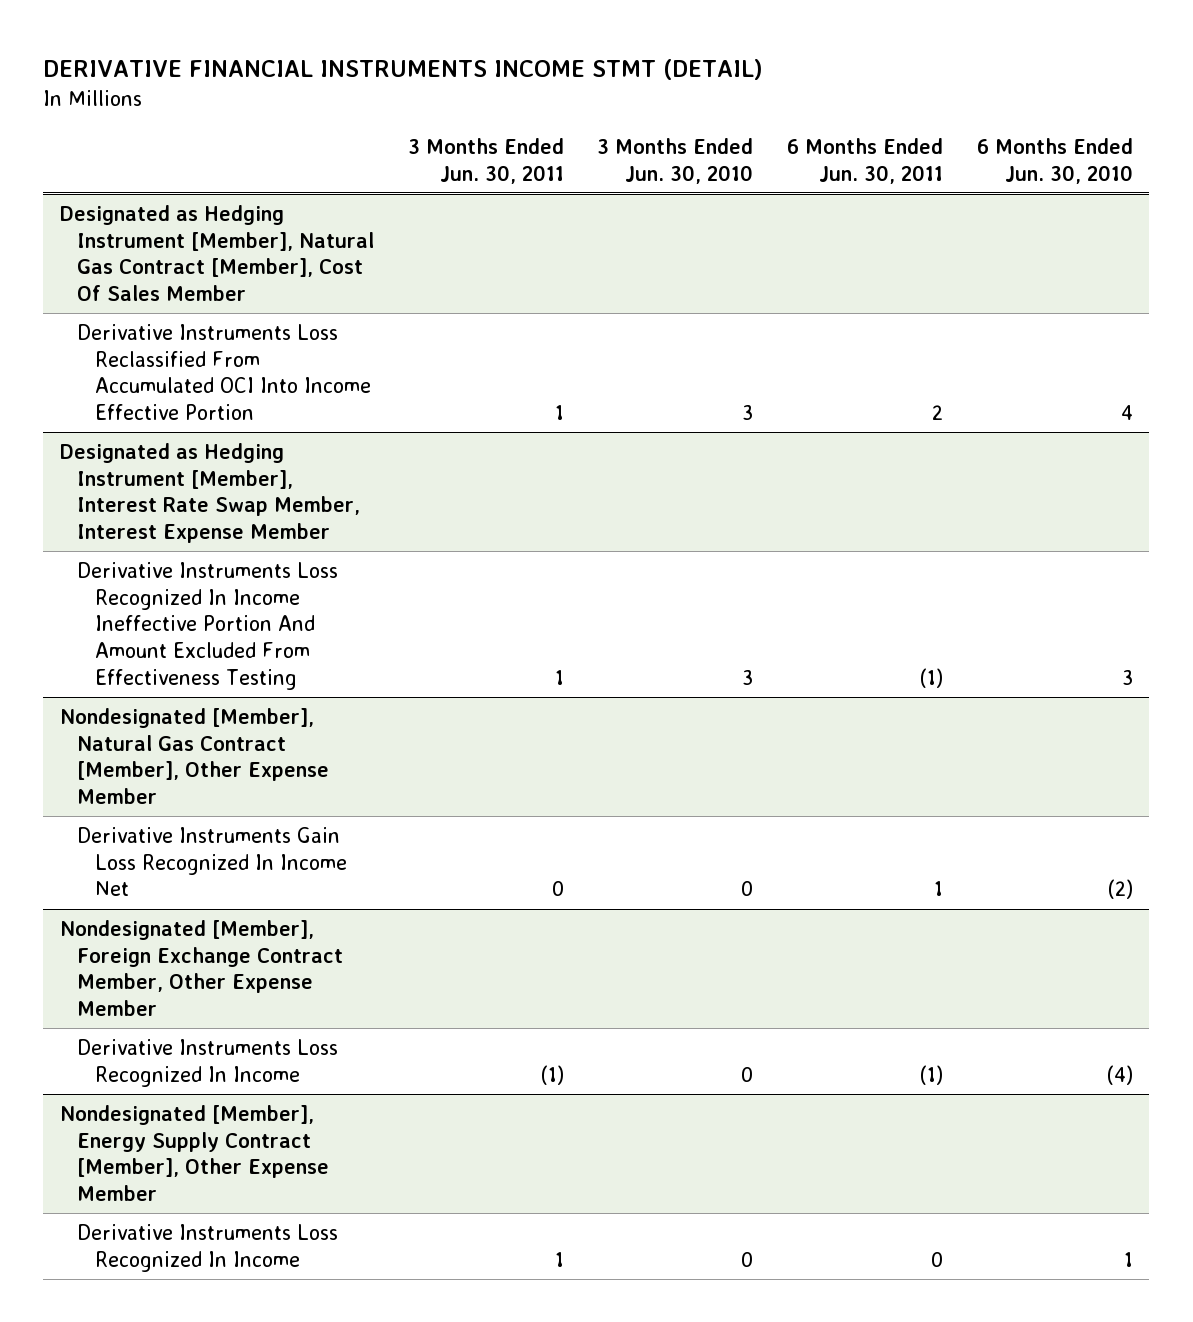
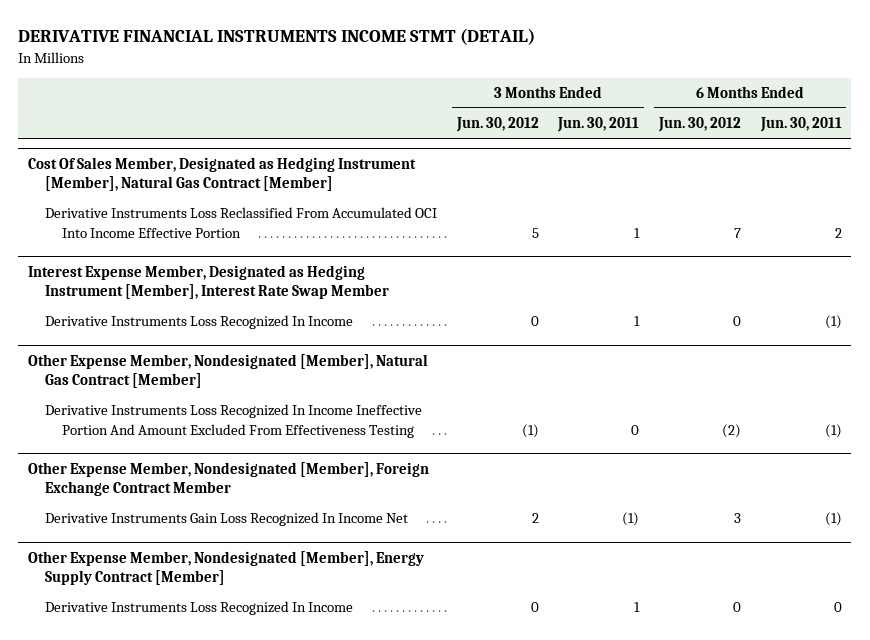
- | 3 Months Ended Jun. 30, 2011 | 3 Months Ended Jun. 30, 2010 | 6 Months Ended Jun. 30, 2011 | 6 Months Ended Jun. 30, 2010
+ | 3 Months Ended Jun. 30, 2012 | 3 Months Ended Jun. 30, 2011 | 6 Months Ended Jun. 30, 2012 | 6 Months Ended Jun. 30, 2011
- Designated as Hedging Instrument [Member], Natural Gas Contract [Member], Cost Of Sales Member
+ Cost Of Sales Member, Designated as Hedging Instrument [Member], Natural Gas Contract [Member]
- Designated as Hedging Instrument [Member], Interest Rate Swap Member, Interest Expense Member
- Derivative Instruments Loss Recognized In Income Ineffective Portion And Amount Excluded From Effectiveness Testing | 1 | 3 | (1) | 3
- Nondesignated [Member], Natural Gas Contract [Member], Other Expense Member
- Derivative Instruments Gain Loss Recognized In Income Net | 0 | 0 | 1 | (2)
- Nondesignated [Member], Foreign Exchange Contract Member, Other Expense Member
- Derivative Instruments Loss Recognized In Income | (1) | 0 | (1) | (4)
- Nondesignated [Member], Energy Supply Contract [Member], Other Expense Member
+ Interest Expense Member, Designated as Hedging Instrument [Member], Interest Rate Swap Member
+ Derivative Instruments Loss Recognized In Income | 0 | 1 | 0 | (1)
+ Other Expense Member, Nondesignated [Member], Natural Gas Contract [Member]
+ Derivative Instruments Loss Recognized In Income Ineffective Portion And Amount Excluded From Effectiveness Testing | (1) | 0 | (2) | (1)
+ Other Expense Member, Nondesignated [Member], Foreign Exchange Contract Member
+ Derivative Instruments Gain Loss Recognized In Income Net | 2 | (1) | 3 | (1)
+ Other Expense Member, Nondesignated [Member], Energy Supply Contract [Member]

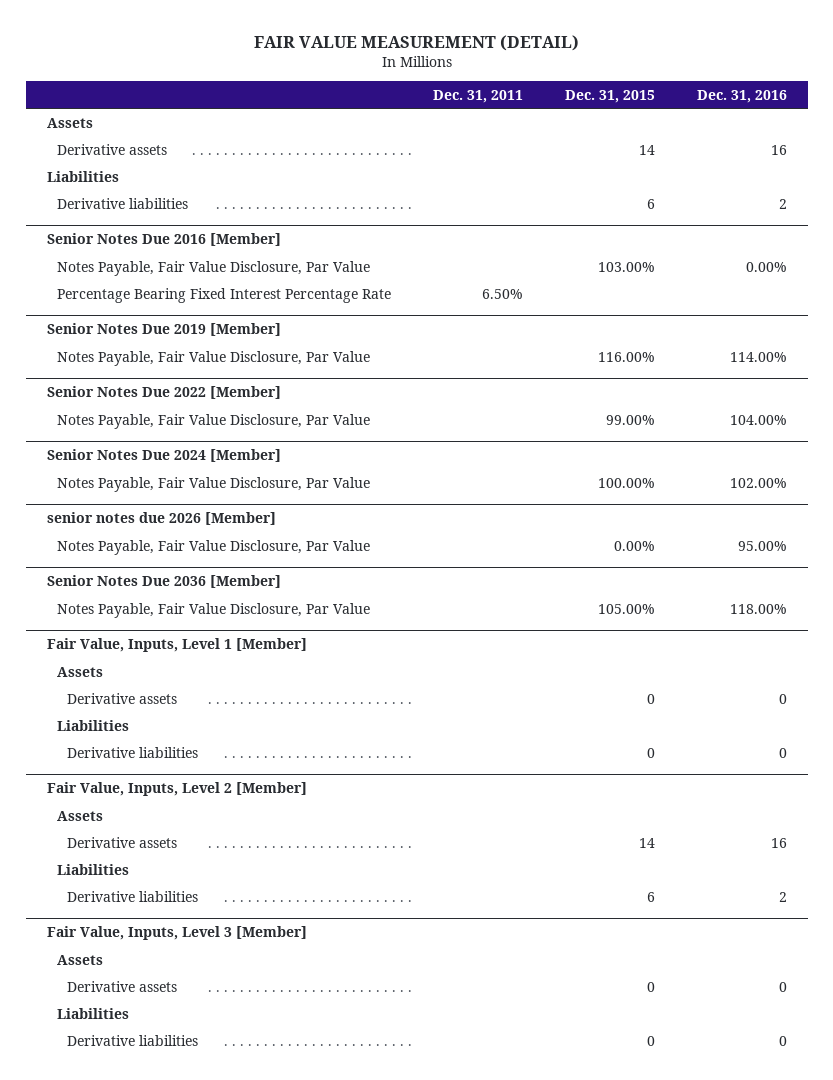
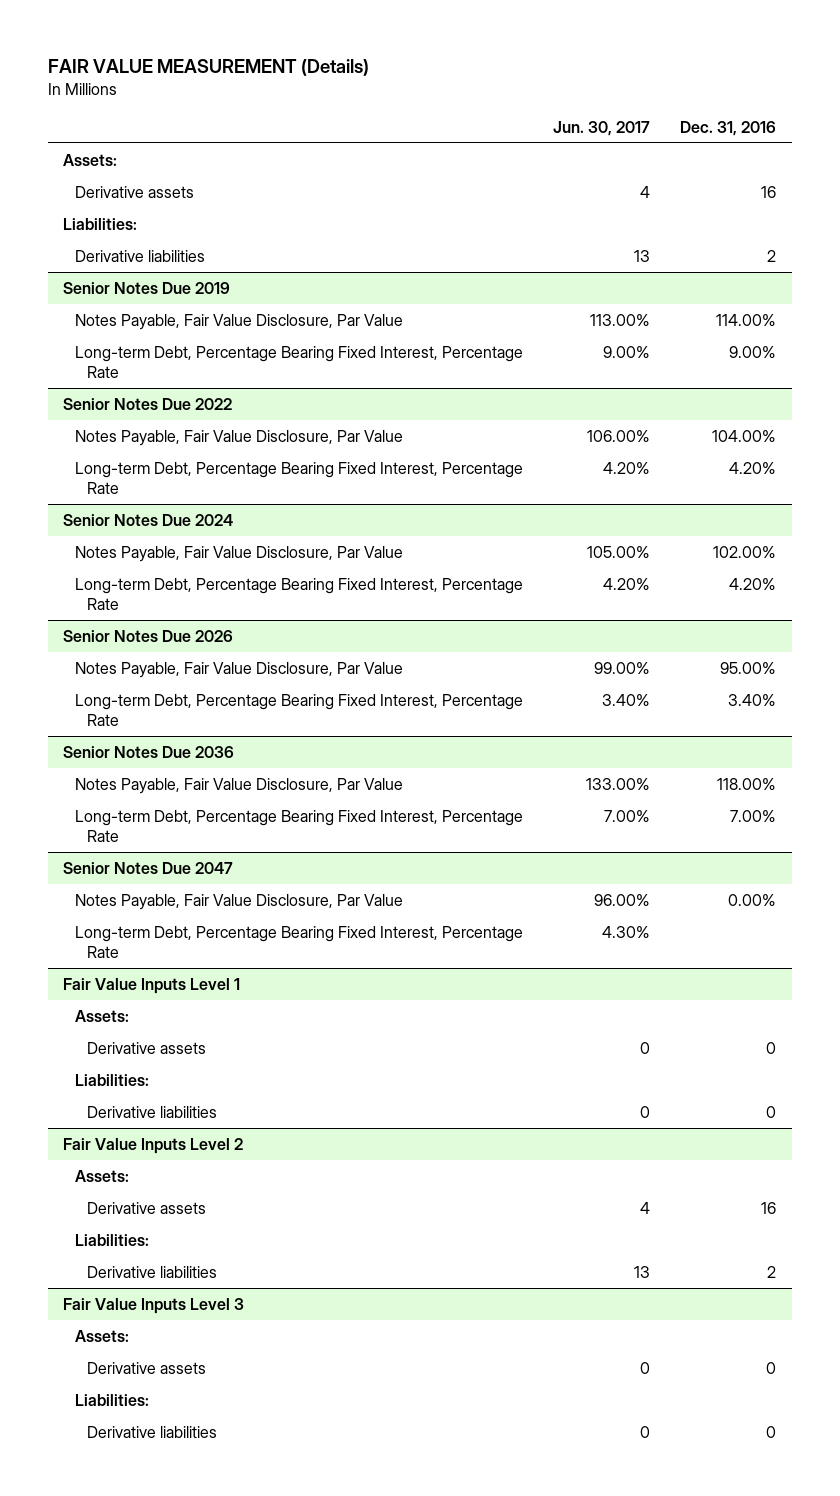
- FAIR VALUE MEASUREMENT (DETAIL)
+ FAIR VALUE MEASUREMENT (Details)
- | Dec. 31, 2011 | Dec. 31, 2015 | Dec. 31, 2016
+ | Jun. 30, 2017 | Dec. 31, 2016
- Assets
+ Assets:
- Liabilities
+ Liabilities:
- Senior Notes Due 2016 [Member]
- Notes Payable, Fair Value Disclosure, Par Value | | 103.00% | 0.00%
- Percentage Bearing Fixed Interest Percentage Rate | 6.50% | |
- Senior Notes Due 2019 [Member]
+ Senior Notes Due 2019
- Senior Notes Due 2022 [Member]
+ Long-term Debt, Percentage Bearing Fixed Interest, Percentage Rate | 9.00% | 9.00%
+ Senior Notes Due 2022
- Senior Notes Due 2024 [Member]
+ Long-term Debt, Percentage Bearing Fixed Interest, Percentage Rate | 4.20% | 4.20%
+ Senior Notes Due 2024
- senior notes due 2026 [Member]
+ Long-term Debt, Percentage Bearing Fixed Interest, Percentage Rate | 4.20% | 4.20%
+ Senior Notes Due 2026
- Senior Notes Due 2036 [Member]
+ Long-term Debt, Percentage Bearing Fixed Interest, Percentage Rate | 3.40% | 3.40%
+ Senior Notes Due 2036
- Fair Value, Inputs, Level 1 [Member]
- Assets
+ Long-term Debt, Percentage Bearing Fixed Interest, Percentage Rate | 7.00% | 7.00%
+ Senior Notes Due 2047
+ Notes Payable, Fair Value Disclosure, Par Value | 96.00% | 0.00%
+ Long-term Debt, Percentage Bearing Fixed Interest, Percentage Rate | 4.30% |
+ Fair Value Inputs Level 1
+ Assets:
- Liabilities
+ Liabilities:
- Fair Value, Inputs, Level 2 [Member]
- Assets
+ Fair Value Inputs Level 2
+ Assets:
- Liabilities
+ Liabilities:
- Fair Value, Inputs, Level 3 [Member]
- Assets
+ Fair Value Inputs Level 3
+ Assets:
- Liabilities
+ Liabilities:

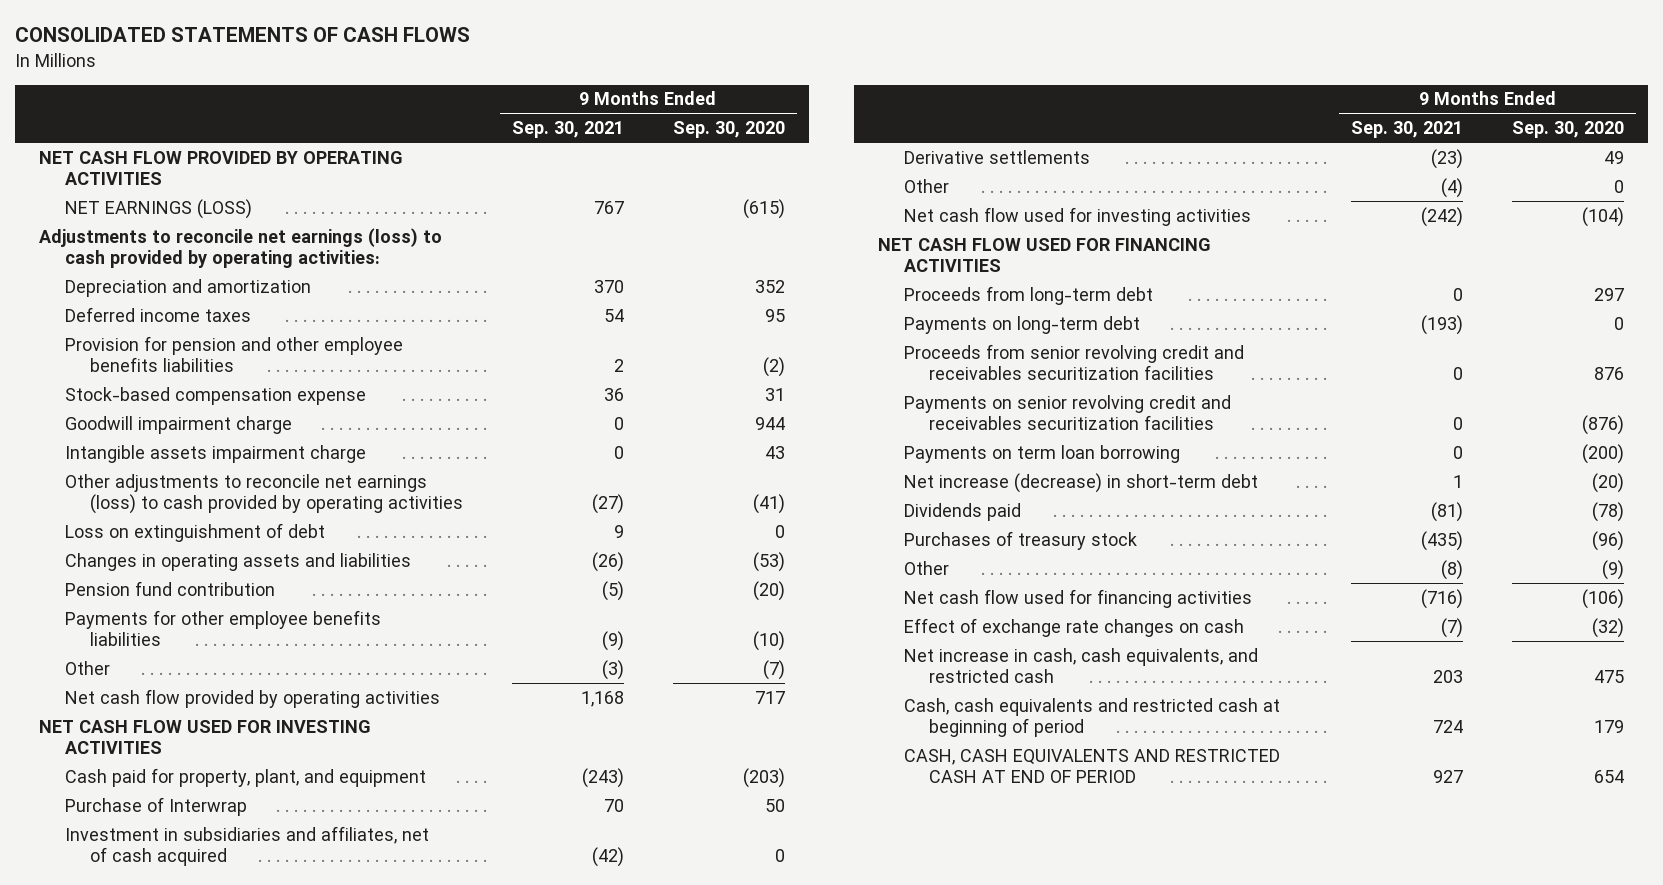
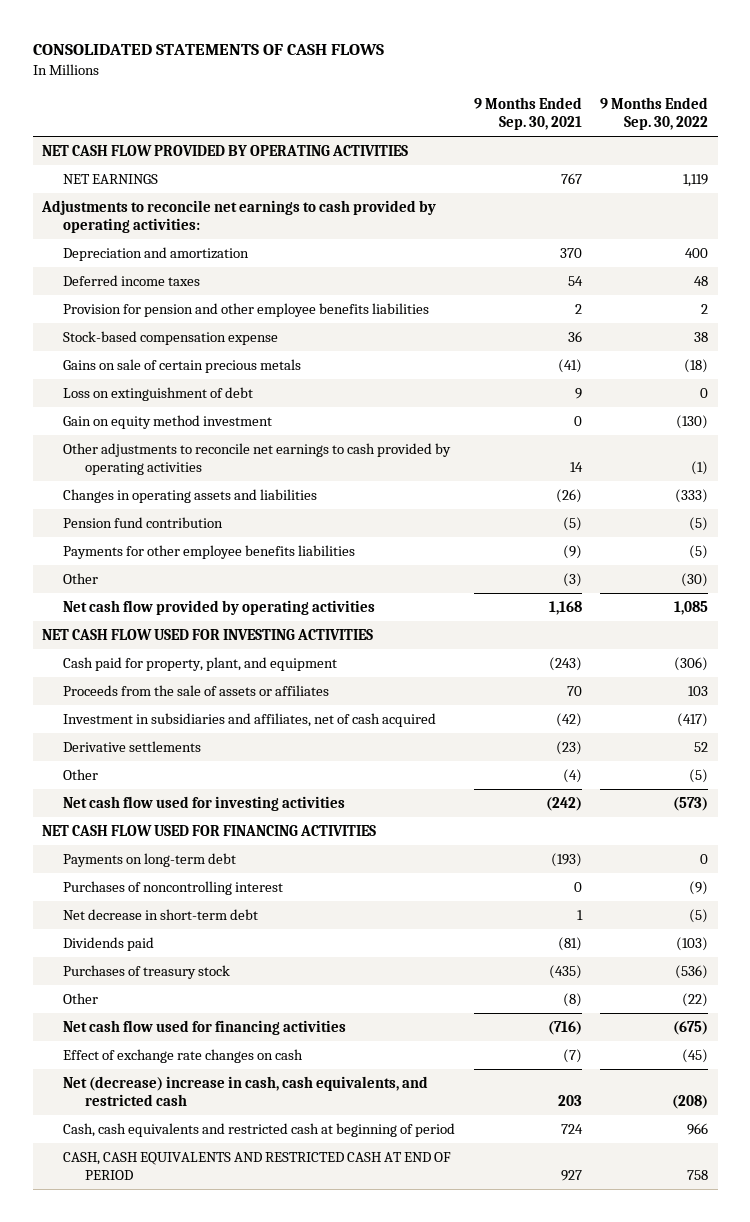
- | 9 Months Ended Sep. 30, 2021 | 9 Months Ended Sep. 30, 2020
+ | 9 Months Ended Sep. 30, 2021 | 9 Months Ended Sep. 30, 2022
- NET EARNINGS (LOSS) | 767 | (615)
- Adjustments to reconcile net earnings (loss) to cash provided by operating activities:
+ NET EARNINGS | 767 | 1,119
+ Adjustments to reconcile net earnings to cash provided by operating activities:
- Goodwill impairment charge | 0 | 944
- Intangible assets impairment charge | 0 | 43
- Other adjustments to reconcile net earnings (loss) to cash provided by operating activities | (27) | (41)
+ Gains on sale of certain precious metals | (41) | (18)
+ Gain on equity method investment | 0 | (130)
+ Other adjustments to reconcile net earnings to cash provided by operating activities | 14 | (1)
- Purchase of Interwrap | 70 | 50
+ Proceeds from the sale of assets or affiliates | 70 | 103
- Proceeds from long-term debt | 0 | 297
- Proceeds from senior revolving credit and receivables securitization facilities | 0 | 876
- Payments on senior revolving credit and receivables securitization facilities | 0 | (876)
- Payments on term loan borrowing | 0 | (200)
- Net increase (decrease) in short-term debt | 1 | (20)
+ Purchases of noncontrolling interest | 0 | (9)
+ Net decrease in short-term debt | 1 | (5)
- Net increase in cash, cash equivalents, and restricted cash | 203 | 475
+ Net (decrease) increase in cash, cash equivalents, and restricted cash | 203 | (208)

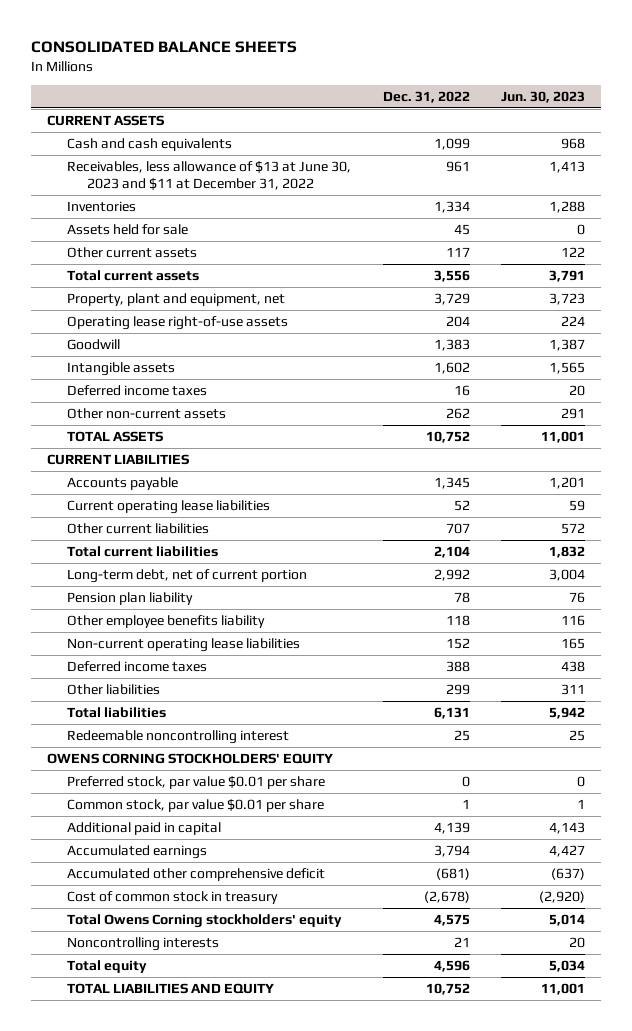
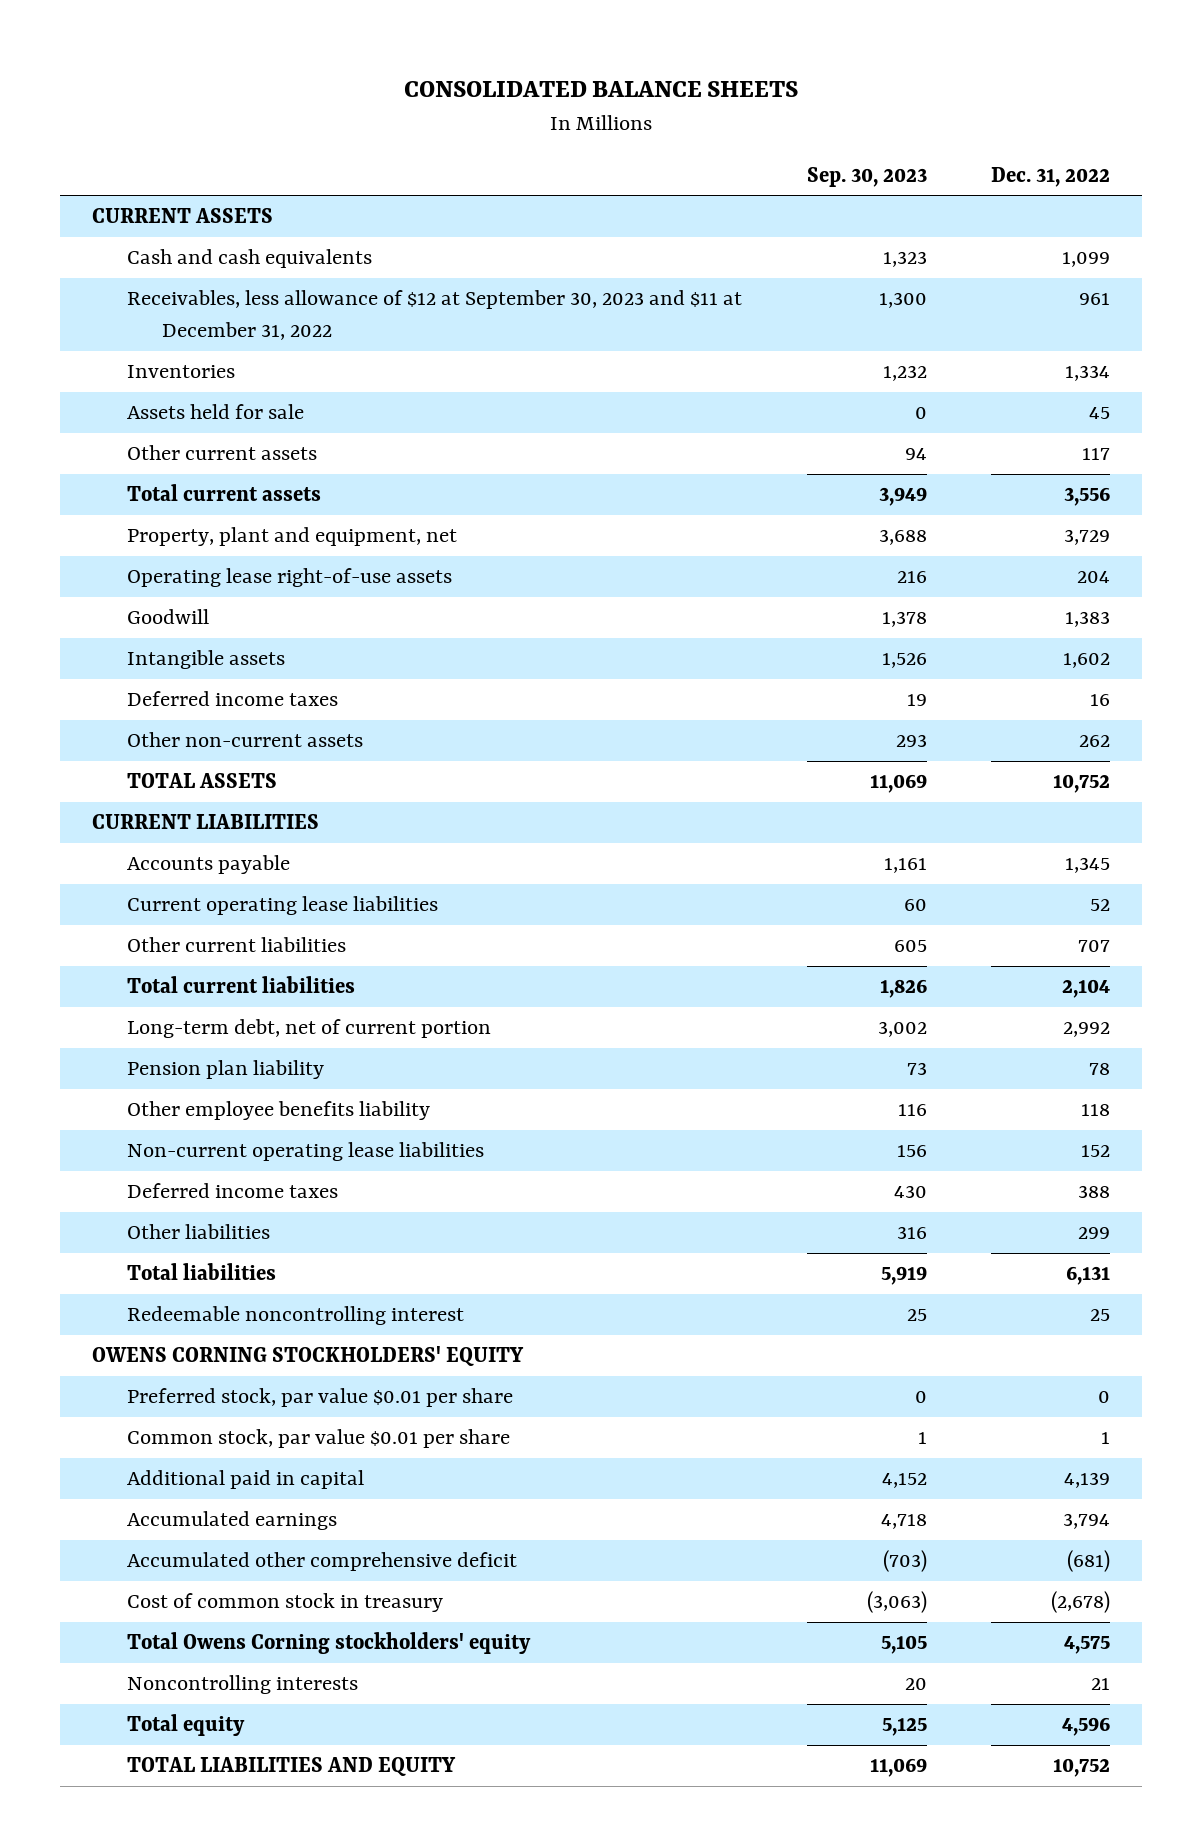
- | Dec. 31, 2022 | Jun. 30, 2023
+ | Sep. 30, 2023 | Dec. 31, 2022
- Receivables, less allowance of $13 at June 30, 2023 and $11 at December 31, 2022 | 961 | 1,413
+ Receivables, less allowance of $12 at September 30, 2023 and $11 at December 31, 2022 | 1,300 | 961

